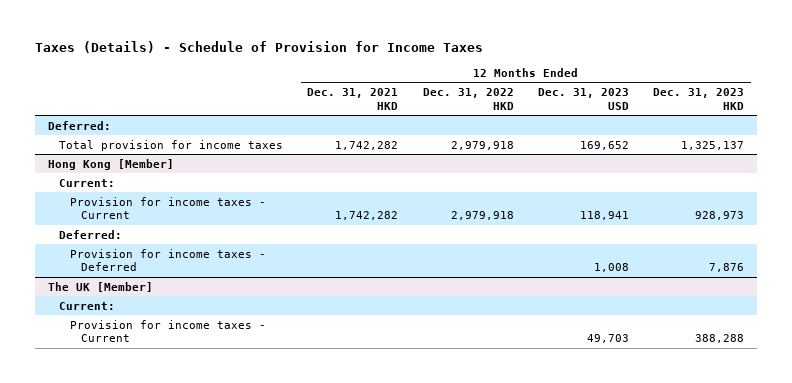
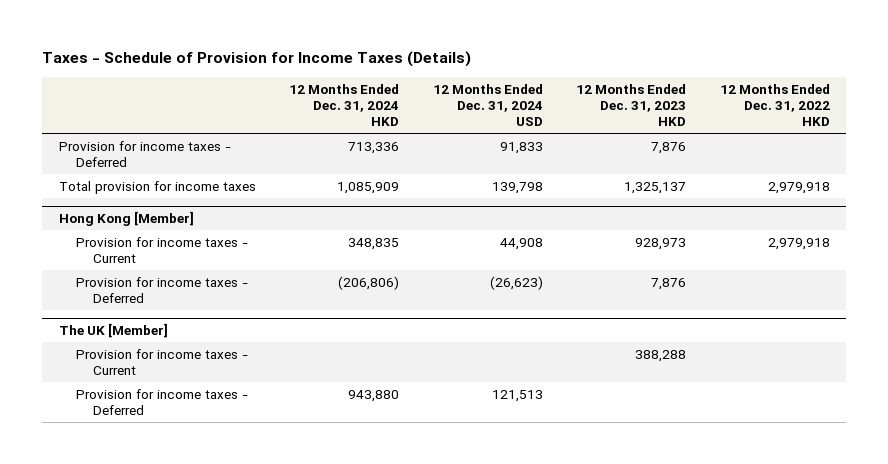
- Taxes (Details) - Schedule of Provision for Income Taxes
+ Taxes - Schedule of Provision for Income Taxes (Details)
- | 12 Months Ended Dec. 31, 2021 HKD | 12 Months Ended Dec. 31, 2022 HKD | 12 Months Ended Dec. 31, 2023 USD | 12 Months Ended Dec. 31, 2023 HKD
+ | 12 Months Ended Dec. 31, 2024 HKD | 12 Months Ended Dec. 31, 2024 USD | 12 Months Ended Dec. 31, 2023 HKD | 12 Months Ended Dec. 31, 2022 HKD
- Deferred:
+ Provision for income taxes - Deferred | 713,336 | 91,833 | 7,876 |
@ Hong Kong [Member]
- Current:
- Deferred:
@ The UK [Member]
- Current:
+ Provision for income taxes - Deferred | 943,880 | 121,513 | |

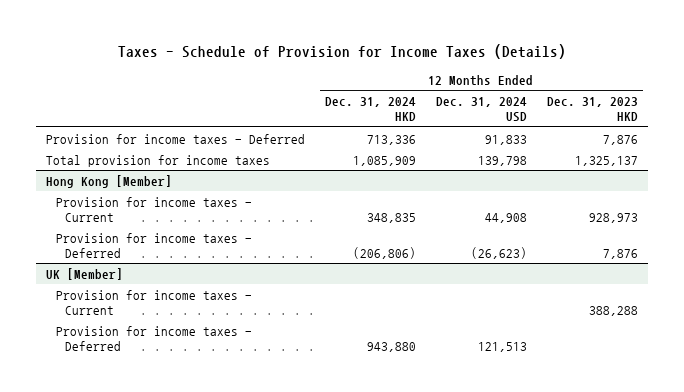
- | 12 Months Ended Dec. 31, 2024 HKD | 12 Months Ended Dec. 31, 2024 USD | 12 Months Ended Dec. 31, 2023 HKD | 12 Months Ended Dec. 31, 2022 HKD
+ | 12 Months Ended Dec. 31, 2024 HKD | 12 Months Ended Dec. 31, 2024 USD | 12 Months Ended Dec. 31, 2023 HKD
- The UK [Member]
+ UK [Member]

